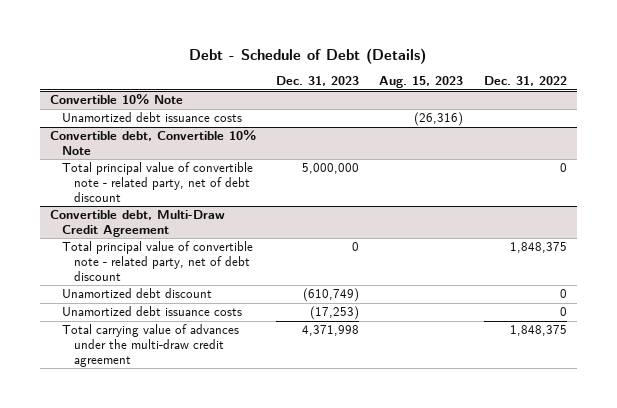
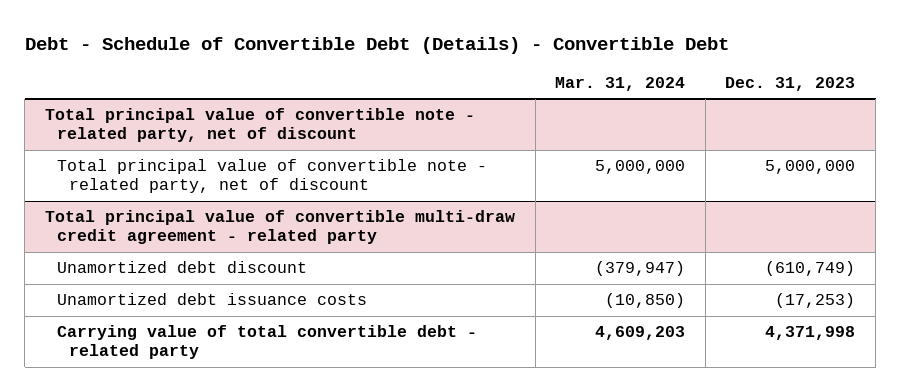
- Debt - Schedule of Debt (Details)
+ Debt - Schedule of Convertible Debt (Details) - Convertible Debt
- | Dec. 31, 2023 | Aug. 15, 2023 | Dec. 31, 2022
+ | Mar. 31, 2024 | Dec. 31, 2023
- Convertible 10% Note
- Unamortized debt issuance costs | | (26,316) |
- Convertible debt, Convertible 10% Note
- Total principal value of convertible note - related party, net of debt discount | 5,000,000 | | 0
- Convertible debt, Multi-Draw Credit Agreement
- Total principal value of convertible note - related party, net of debt discount | 0 | | 1,848,375
+ Total principal value of convertible note - related party, net of discount
+ Total principal value of convertible note - related party, net of discount | 5,000,000 | 5,000,000
+ Total principal value of convertible multi-draw credit agreement - related party
- Total carrying value of advances under the multi-draw credit agreement | 4,371,998 | | 1,848,375
+ Carrying value of total convertible debt - related party | 4,609,203 | 4,371,998

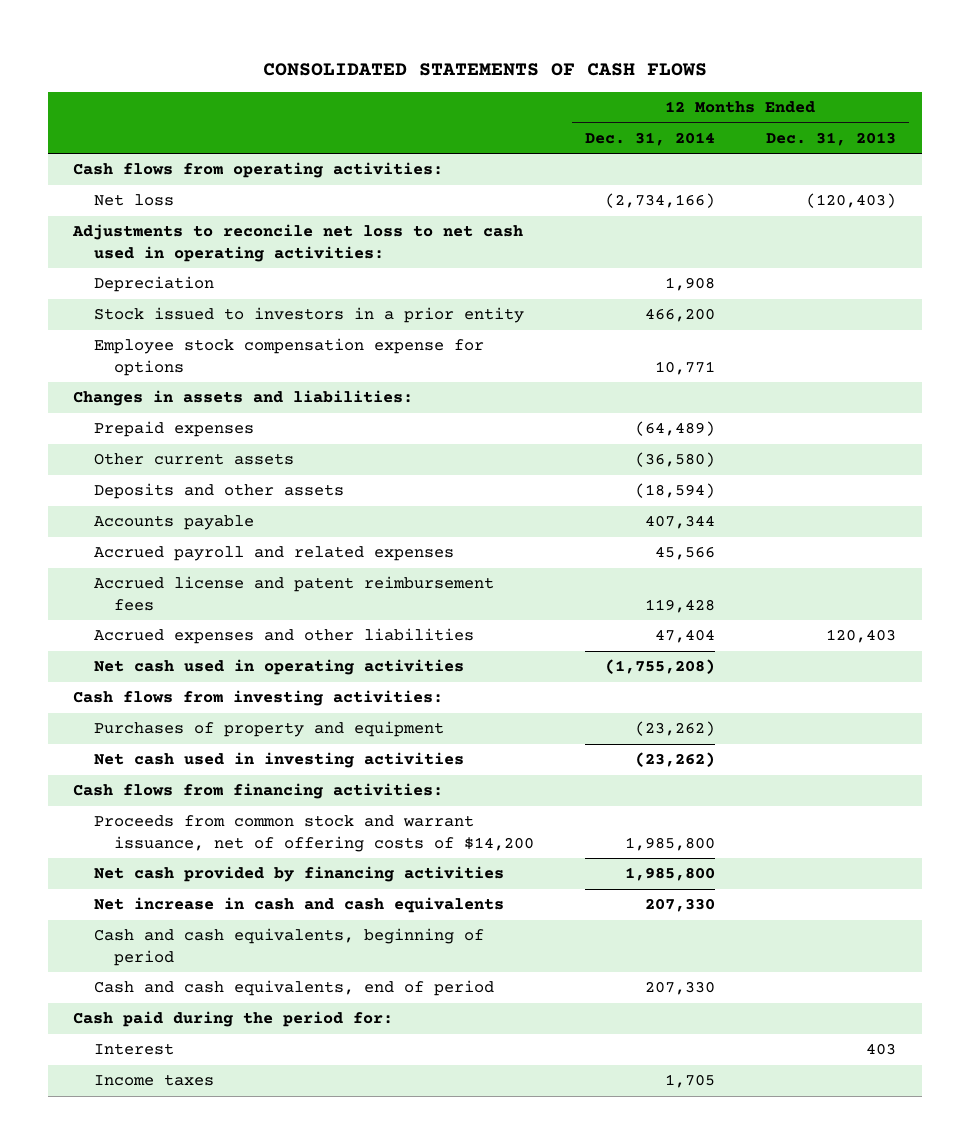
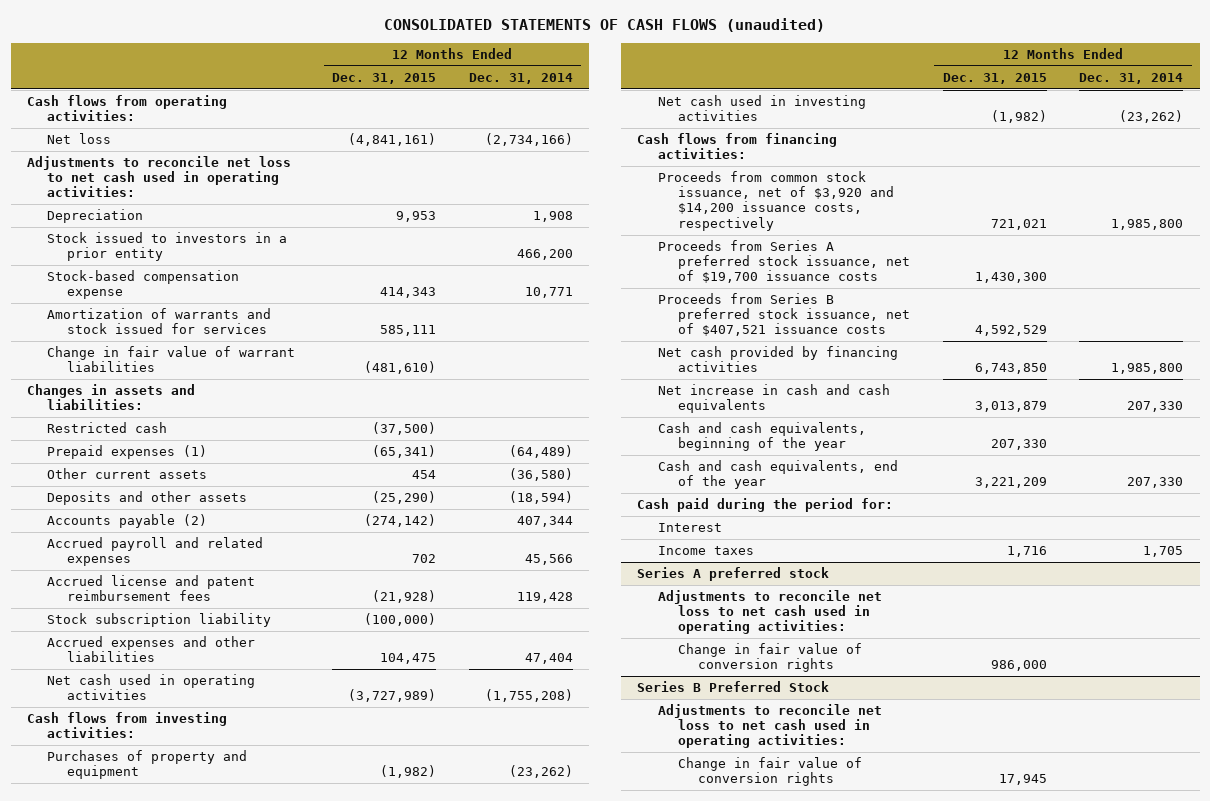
- CONSOLIDATED STATEMENTS OF CASH FLOWS
+ CONSOLIDATED STATEMENTS OF CASH FLOWS (unaudited)
- | 12 Months Ended Dec. 31, 2014 | 12 Months Ended Dec. 31, 2013
+ | 12 Months Ended Dec. 31, 2015 | 12 Months Ended Dec. 31, 2014
- Employee stock compensation expense for options | 10,771 |
+ Stock-based compensation expense | 414,343 | 10,771
+ Amortization of warrants and stock issued for services | 585,111 |
+ Change in fair value of warrant liabilities | (481,610) |
- Prepaid expenses | (64,489) |
+ Restricted cash | (37,500) |
+ Prepaid expenses (1) | (65,341) | (64,489)
- Accounts payable | 407,344 |
+ Accounts payable (2) | (274,142) | 407,344
+ Stock subscription liability | (100,000) |
- Proceeds from common stock and warrant issuance, net of offering costs of $14,200 | 1,985,800 |
+ Proceeds from common stock issuance, net of $3,920 and $14,200 issuance costs, respectively | 721,021 | 1,985,800
+ Proceeds from Series A preferred stock issuance, net of $19,700 issuance costs | 1,430,300 |
+ Proceeds from Series B preferred stock issuance, net of $407,521 issuance costs | 4,592,529 |
- Cash and cash equivalents, beginning of period
- Cash and cash equivalents, end of period | 207,330 |
+ Cash and cash equivalents, beginning of the year | 207,330 |
+ Cash and cash equivalents, end of the year | 3,221,209 | 207,330
+ Series A preferred stock
+ Adjustments to reconcile net loss to net cash used in operating activities:
+ Change in fair value of conversion rights | 986,000 |
+ Series B Preferred Stock
+ Adjustments to reconcile net loss to net cash used in operating activities:
+ Change in fair value of conversion rights | 17,945 |

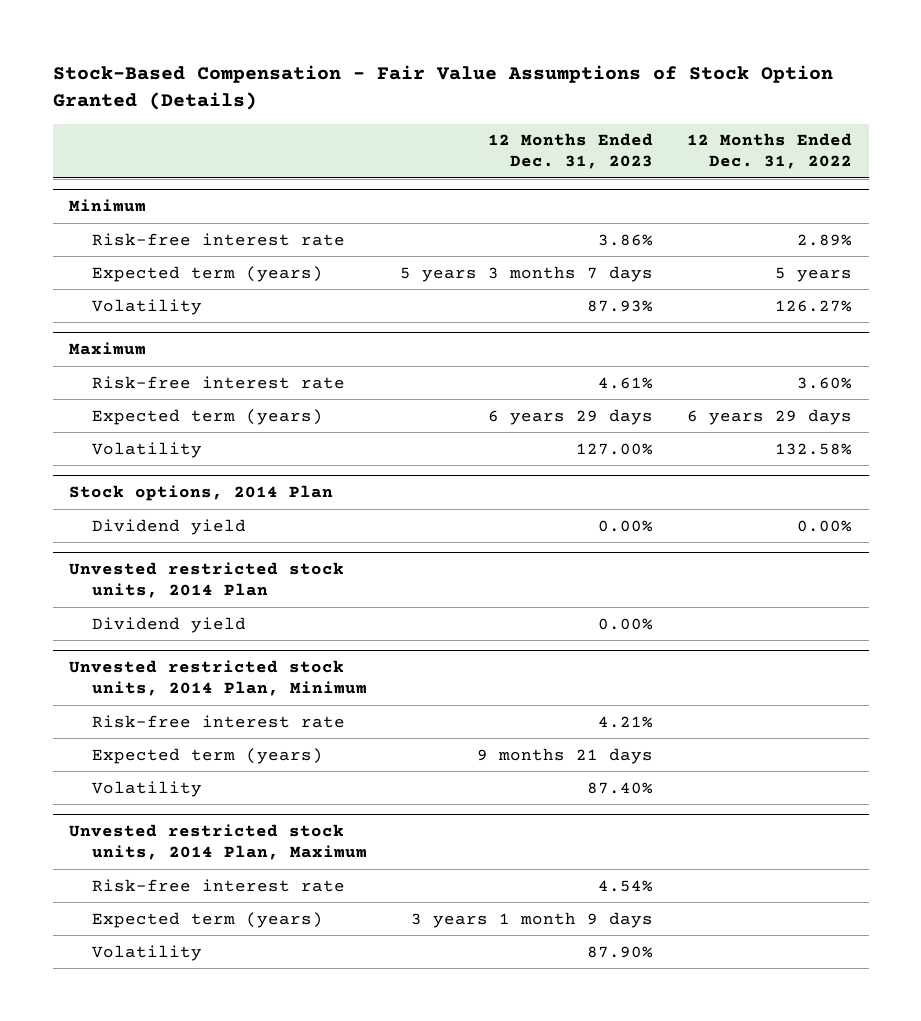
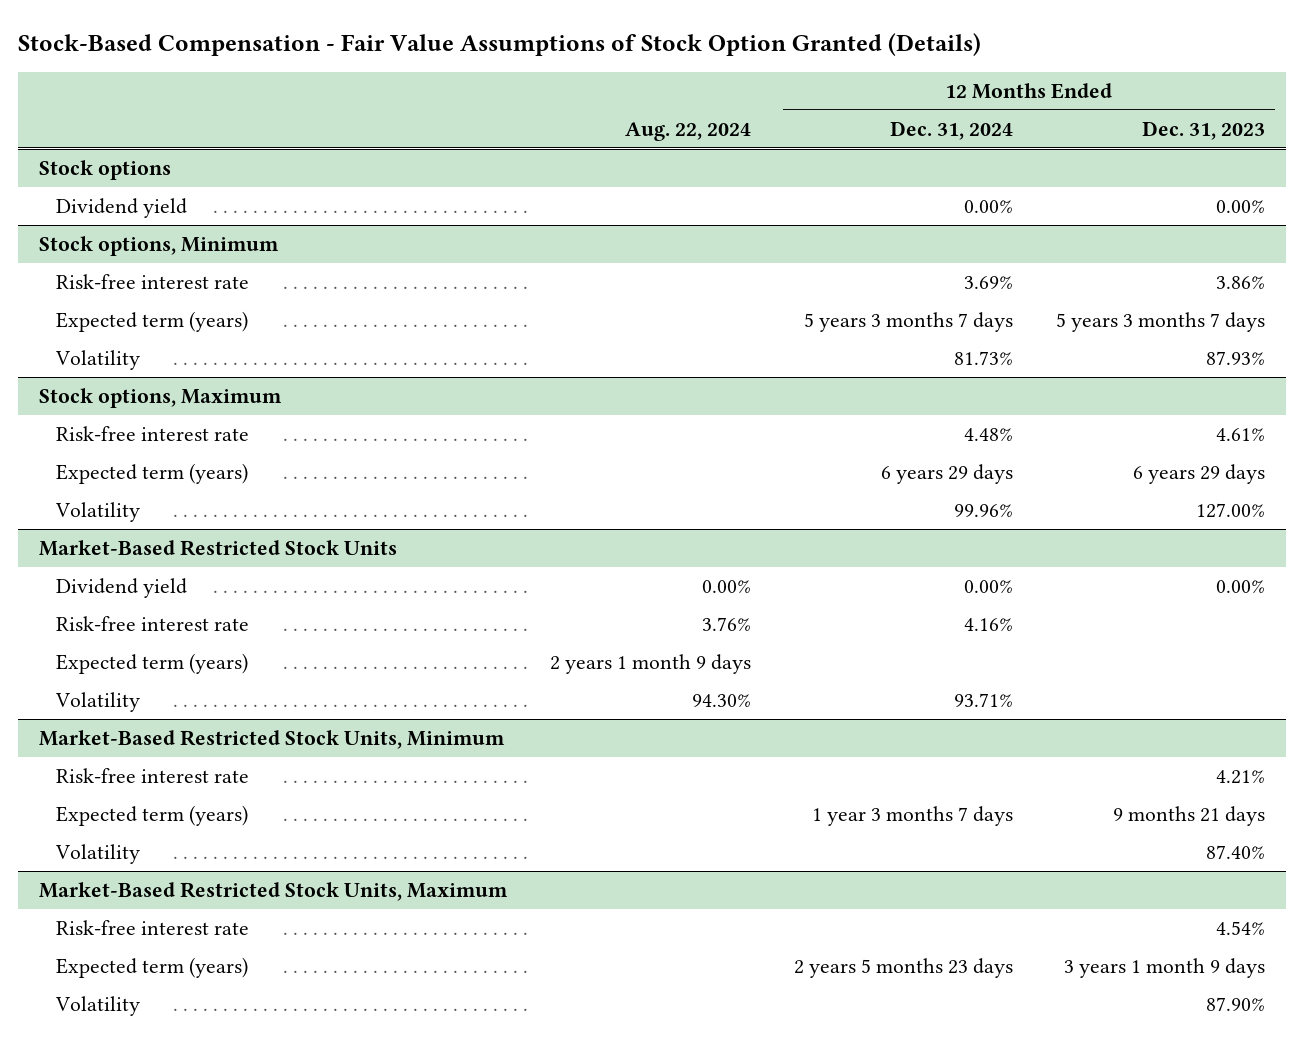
- | 12 Months Ended Dec. 31, 2023 | 12 Months Ended Dec. 31, 2022
+ | Aug. 22, 2024 | 12 Months Ended Dec. 31, 2024 | 12 Months Ended Dec. 31, 2023
- Minimum
+ Stock options
+ Dividend yield | | 0.00% | 0.00%
+ Stock options, Minimum
- Maximum
+ Stock options, Maximum
- Stock options, 2014 Plan
- Dividend yield | 0.00% | 0.00%
- Unvested restricted stock units, 2014 Plan
+ Market-Based Restricted Stock Units
- Unvested restricted stock units, 2014 Plan, Minimum
+ Risk-free interest rate | 3.76% | 4.16% |
+ Expected term (years) | 2 years 1 month 9 days | |
+ Volatility | 94.30% | 93.71% |
+ Market-Based Restricted Stock Units, Minimum
- Unvested restricted stock units, 2014 Plan, Maximum
+ Market-Based Restricted Stock Units, Maximum

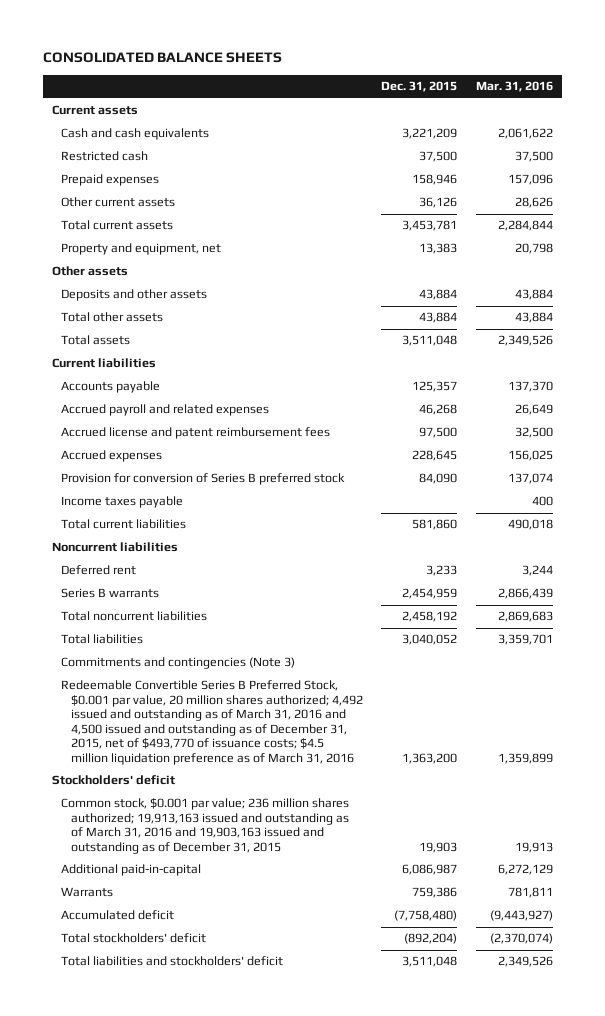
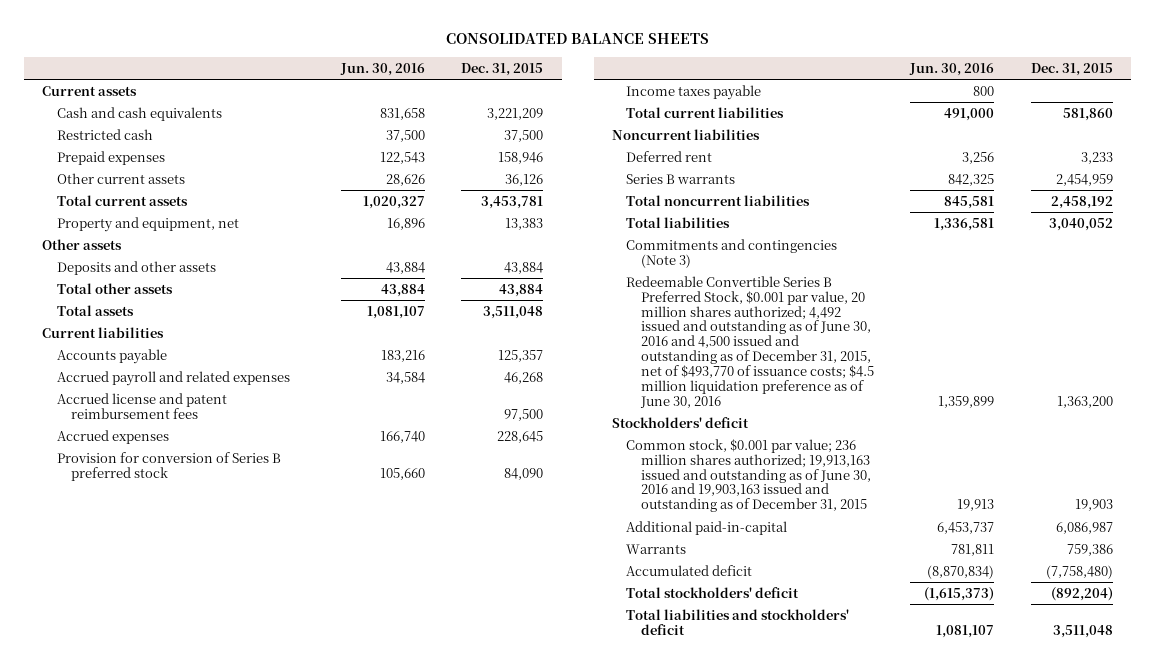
- | Dec. 31, 2015 | Mar. 31, 2016
+ | Jun. 30, 2016 | Dec. 31, 2015
- Redeemable Convertible Series B Preferred Stock, $0.001 par value, 20 million shares authorized; 4,492 issued and outstanding as of March 31, 2016 and 4,500 issued and outstanding as of December 31, 2015, net of $493,770 of issuance costs; $4.5 million liquidation preference as of March 31, 2016 | 1,363,200 | 1,359,899
+ Redeemable Convertible Series B Preferred Stock, $0.001 par value, 20 million shares authorized; 4,492 issued and outstanding as of June 30, 2016 and 4,500 issued and outstanding as of December 31, 2015, net of $493,770 of issuance costs; $4.5 million liquidation preference as of June 30, 2016 | 1,359,899 | 1,363,200
- Common stock, $0.001 par value; 236 million shares authorized; 19,913,163 issued and outstanding as of March 31, 2016 and 19,903,163 issued and outstanding as of December 31, 2015 | 19,903 | 19,913
+ Common stock, $0.001 par value; 236 million shares authorized; 19,913,163 issued and outstanding as of June 30, 2016 and 19,903,163 issued and outstanding as of December 31, 2015 | 19,913 | 19,903

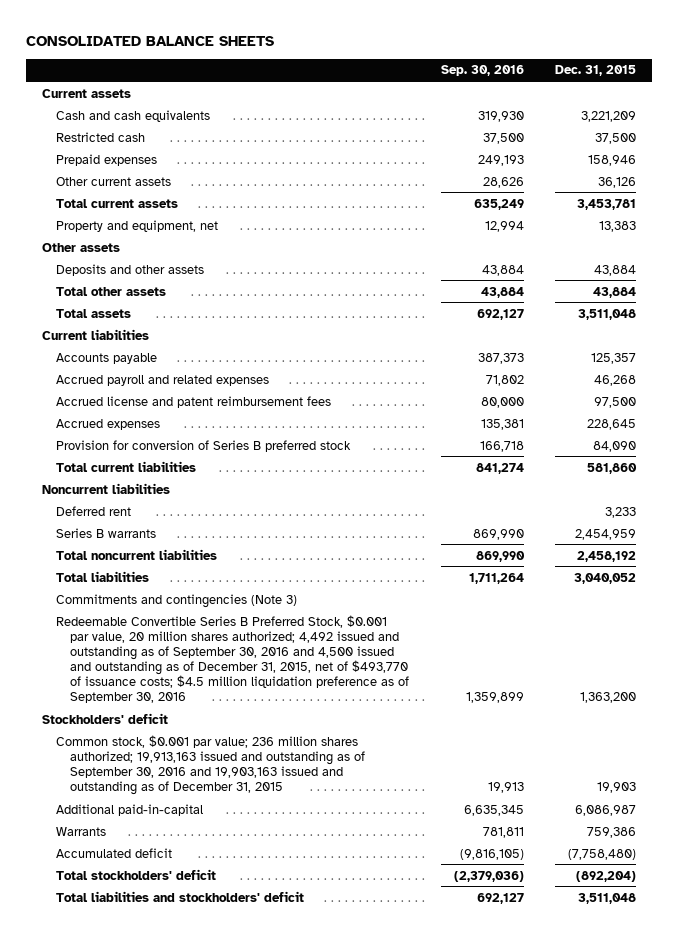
- | Jun. 30, 2016 | Dec. 31, 2015
+ | Sep. 30, 2016 | Dec. 31, 2015
- Income taxes payable | 800 |
- Redeemable Convertible Series B Preferred Stock, $0.001 par value, 20 million shares authorized; 4,492 issued and outstanding as of June 30, 2016 and 4,500 issued and outstanding as of December 31, 2015, net of $493,770 of issuance costs; $4.5 million liquidation preference as of June 30, 2016 | 1,359,899 | 1,363,200
+ Redeemable Convertible Series B Preferred Stock, $0.001 par value, 20 million shares authorized; 4,492 issued and outstanding as of September 30, 2016 and 4,500 issued and outstanding as of December 31, 2015, net of $493,770 of issuance costs; $4.5 million liquidation preference as of September 30, 2016 | 1,359,899 | 1,363,200
- Common stock, $0.001 par value; 236 million shares authorized; 19,913,163 issued and outstanding as of June 30, 2016 and 19,903,163 issued and outstanding as of December 31, 2015 | 19,913 | 19,903
+ Common stock, $0.001 par value; 236 million shares authorized; 19,913,163 issued and outstanding as of September 30, 2016 and 19,903,163 issued and outstanding as of December 31, 2015 | 19,913 | 19,903

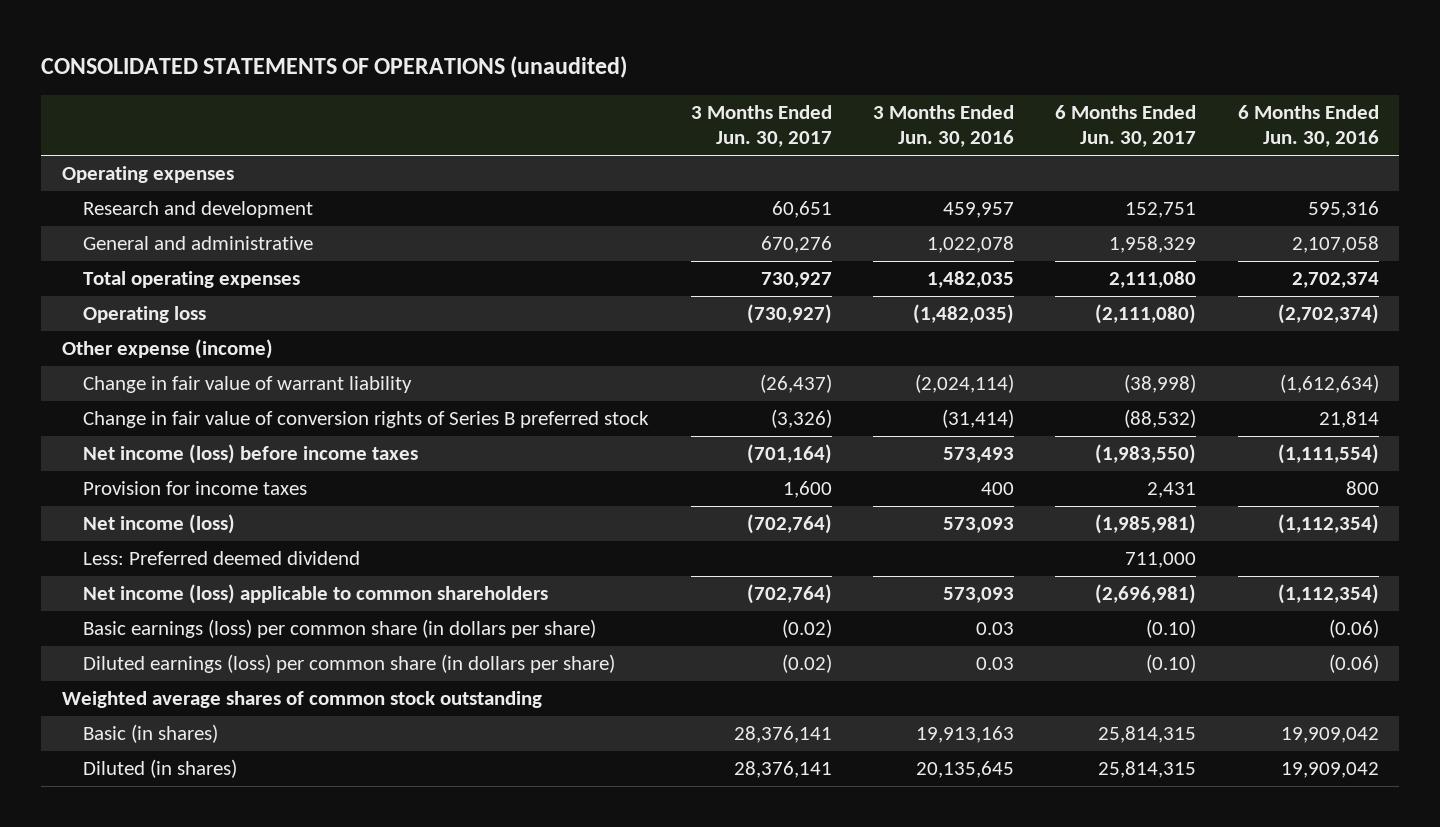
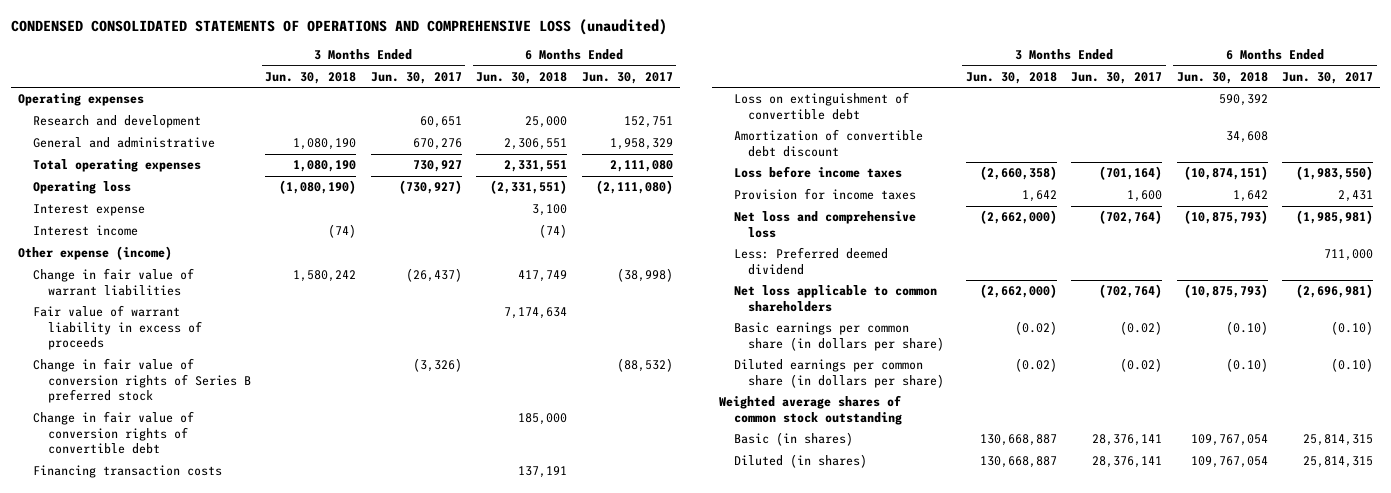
- CONSOLIDATED STATEMENTS OF OPERATIONS (unaudited)
+ CONDENSED CONSOLIDATED STATEMENTS OF OPERATIONS AND COMPREHENSIVE LOSS (unaudited)
- | 3 Months Ended Jun. 30, 2017 | 3 Months Ended Jun. 30, 2016 | 6 Months Ended Jun. 30, 2017 | 6 Months Ended Jun. 30, 2016
+ | 3 Months Ended Jun. 30, 2018 | 3 Months Ended Jun. 30, 2017 | 6 Months Ended Jun. 30, 2018 | 6 Months Ended Jun. 30, 2017
+ Interest expense | | | 3,100 |
+ Interest income | (74) | | (74) |
- Change in fair value of warrant liability | (26,437) | (2,024,114) | (38,998) | (1,612,634)
+ Change in fair value of warrant liabilities | 1,580,242 | (26,437) | 417,749 | (38,998)
+ Fair value of warrant liability in excess of proceeds | | | 7,174,634 |
- Net income (loss) before income taxes | (701,164) | 573,493 | (1,983,550) | (1,111,554)
+ Change in fair value of conversion rights of convertible debt | | | 185,000 |
+ Financing transaction costs | | | 137,191 |
+ Loss on extinguishment of convertible debt | | | 590,392 |
+ Amortization of convertible debt discount | | | 34,608 |
+ Loss before income taxes | (2,660,358) | (701,164) | (10,874,151) | (1,983,550)
- Net income (loss) | (702,764) | 573,093 | (1,985,981) | (1,112,354)
+ Net loss and comprehensive loss | (2,662,000) | (702,764) | (10,875,793) | (1,985,981)
- Net income (loss) applicable to common shareholders | (702,764) | 573,093 | (2,696,981) | (1,112,354)
- Basic earnings (loss) per common share (in dollars per share) | (0.02) | 0.03 | (0.10) | (0.06)
- Diluted earnings (loss) per common share (in dollars per share) | (0.02) | 0.03 | (0.10) | (0.06)
+ Net loss applicable to common shareholders | (2,662,000) | (702,764) | (10,875,793) | (2,696,981)
+ Basic earnings per common share (in dollars per share) | (0.02) | (0.02) | (0.10) | (0.10)
+ Diluted earnings per common share (in dollars per share) | (0.02) | (0.02) | (0.10) | (0.10)

